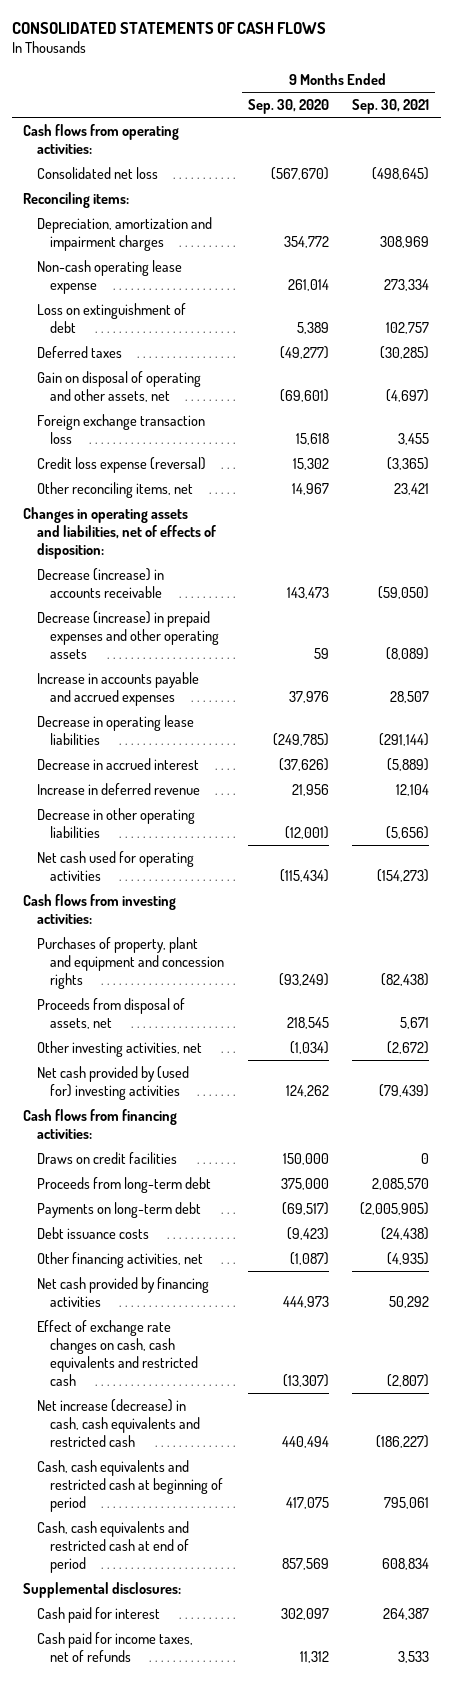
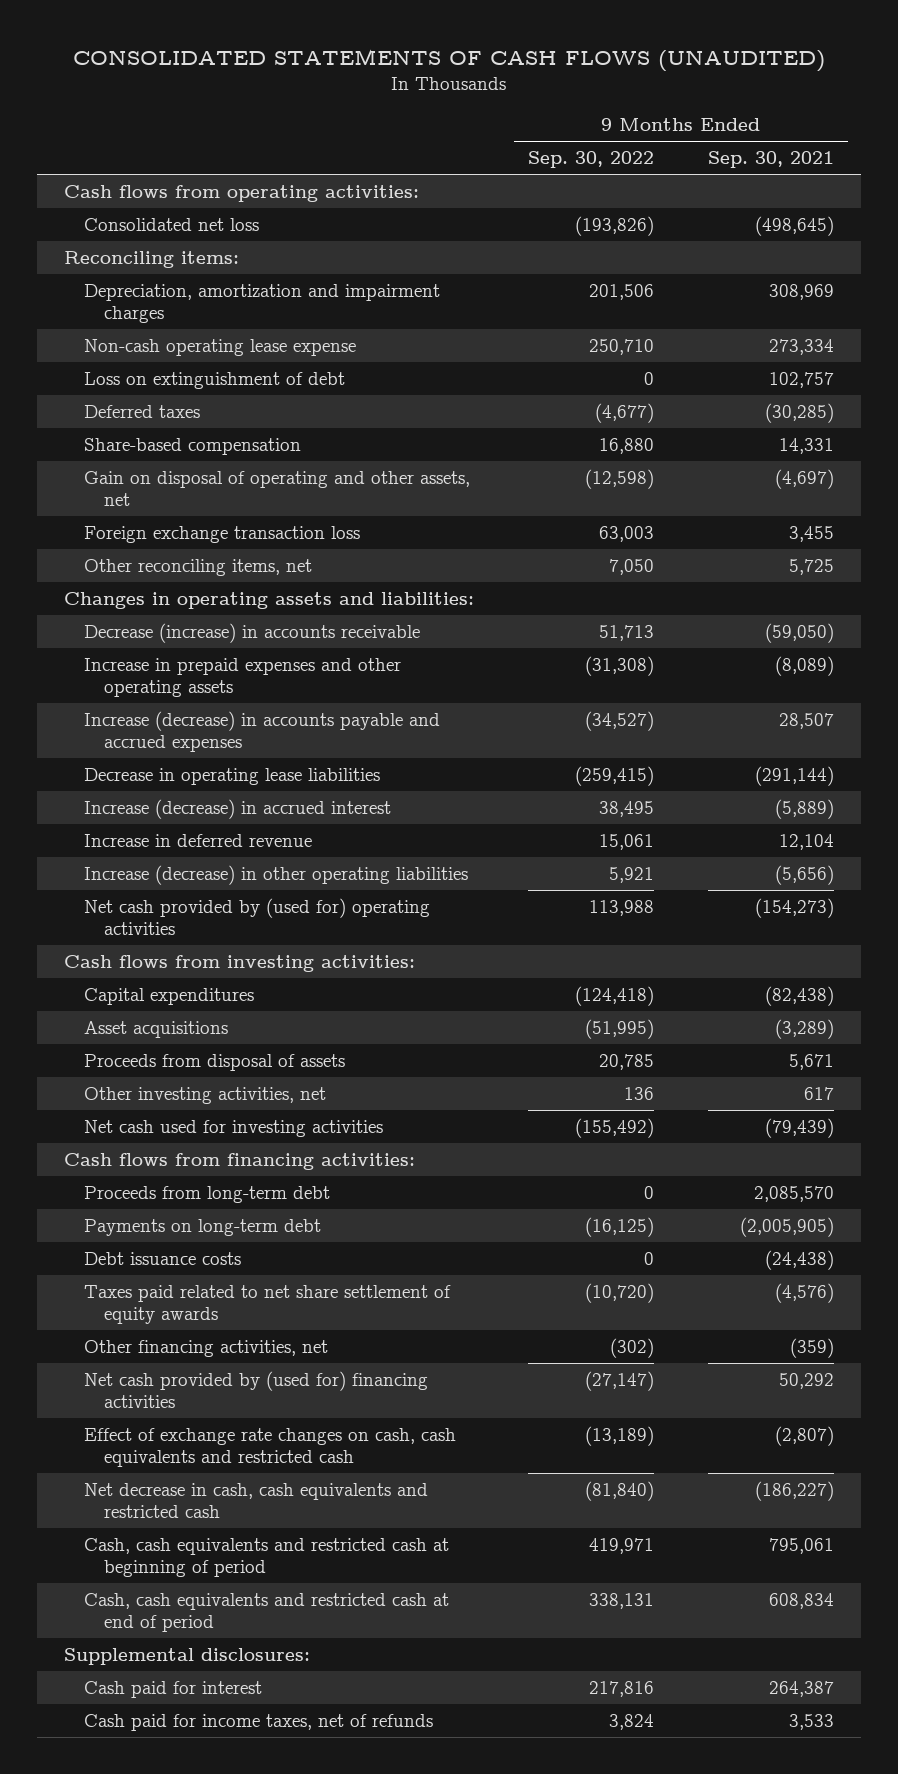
- CONSOLIDATED STATEMENTS OF CASH FLOWS
+ CONSOLIDATED STATEMENTS OF CASH FLOWS (UNAUDITED)
- | 9 Months Ended Sep. 30, 2020 | 9 Months Ended Sep. 30, 2021
+ | 9 Months Ended Sep. 30, 2022 | 9 Months Ended Sep. 30, 2021
+ Share-based compensation | 16,880 | 14,331
- Credit loss expense (reversal) | 15,302 | (3,365)
- Other reconciling items, net | 14,967 | 23,421
- Changes in operating assets and liabilities, net of effects of disposition:
+ Other reconciling items, net | 7,050 | 5,725
+ Changes in operating assets and liabilities:
- Decrease (increase) in prepaid expenses and other operating assets | 59 | (8,089)
- Increase in accounts payable and accrued expenses | 37,976 | 28,507
+ Increase in prepaid expenses and other operating assets | (31,308) | (8,089)
+ Increase (decrease) in accounts payable and accrued expenses | (34,527) | 28,507
- Decrease in accrued interest | (37,626) | (5,889)
+ Increase (decrease) in accrued interest | 38,495 | (5,889)
- Decrease in other operating liabilities | (12,001) | (5,656)
- Net cash used for operating activities | (115,434) | (154,273)
+ Increase (decrease) in other operating liabilities | 5,921 | (5,656)
+ Net cash provided by (used for) operating activities | 113,988 | (154,273)
- Purchases of property, plant and equipment and concession rights | (93,249) | (82,438)
- Proceeds from disposal of assets, net | 218,545 | 5,671
- Other investing activities, net | (1,034) | (2,672)
- Net cash provided by (used for) investing activities | 124,262 | (79,439)
+ Capital expenditures | (124,418) | (82,438)
+ Asset acquisitions | (51,995) | (3,289)
+ Proceeds from disposal of assets | 20,785 | 5,671
+ Other investing activities, net | 136 | 617
+ Net cash used for investing activities | (155,492) | (79,439)
- Draws on credit facilities | 150,000 | 0
- Other financing activities, net | (1,087) | (4,935)
- Net cash provided by financing activities | 444,973 | 50,292
+ Taxes paid related to net share settlement of equity awards | (10,720) | (4,576)
+ Other financing activities, net | (302) | (359)
+ Net cash provided by (used for) financing activities | (27,147) | 50,292
- Net increase (decrease) in cash, cash equivalents and restricted cash | 440,494 | (186,227)
+ Net decrease in cash, cash equivalents and restricted cash | (81,840) | (186,227)

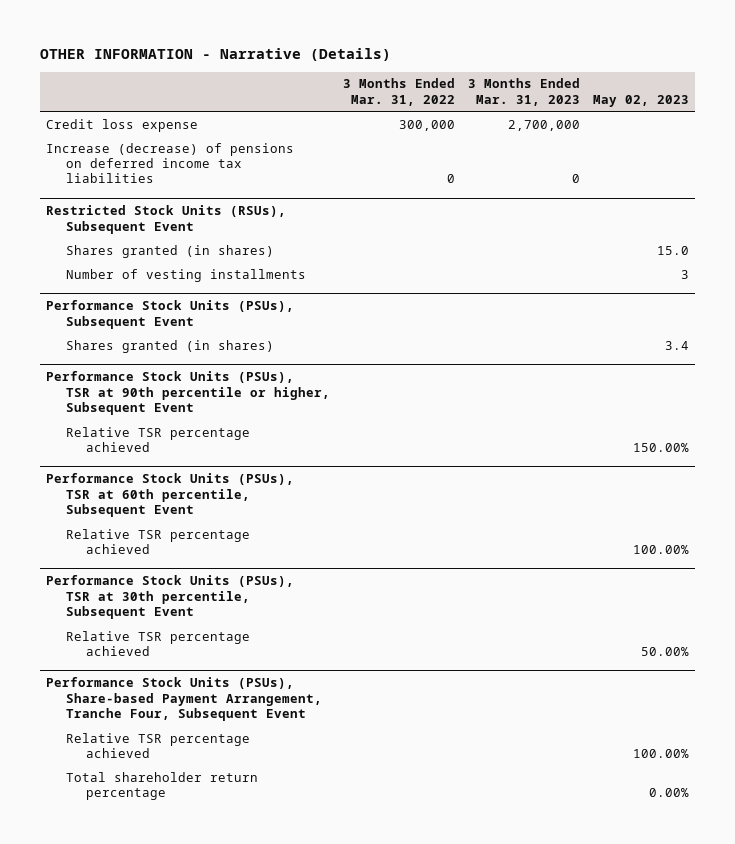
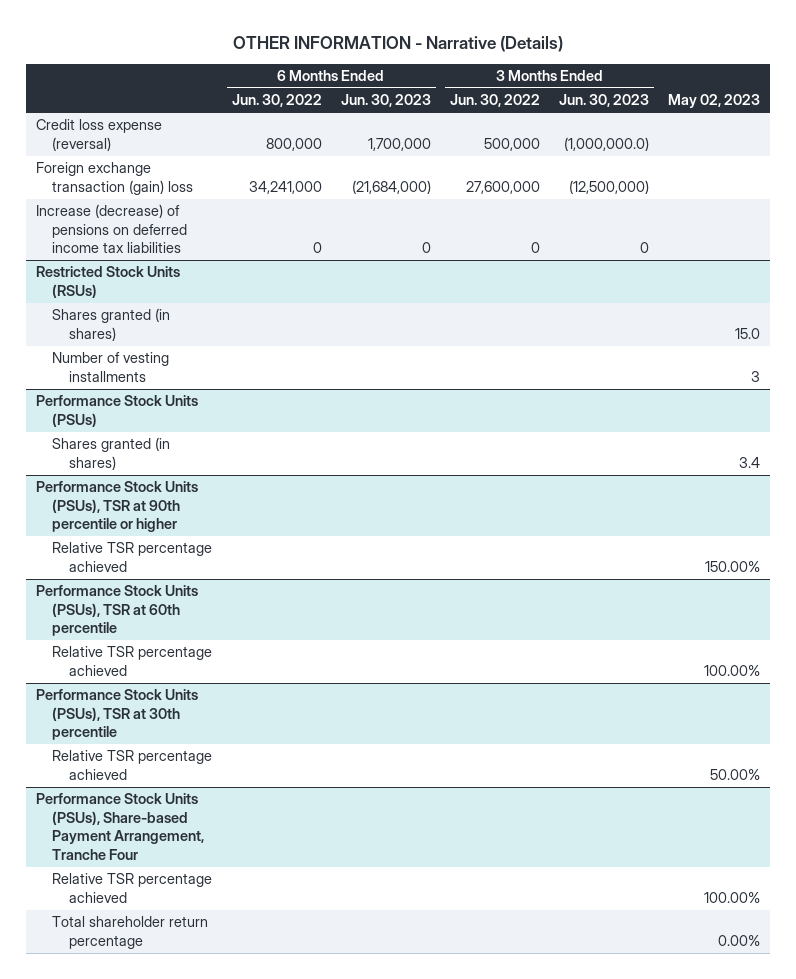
- | 3 Months Ended Mar. 31, 2022 | 3 Months Ended Mar. 31, 2023 | May 02, 2023
+ | 6 Months Ended Jun. 30, 2022 | 6 Months Ended Jun. 30, 2023 | 3 Months Ended Jun. 30, 2022 | 3 Months Ended Jun. 30, 2023 | May 02, 2023
- Credit loss expense | 300,000 | 2,700,000 |
+ Credit loss expense (reversal) | 800,000 | 1,700,000 | 500,000 | (1,000,000.0) |
+ Foreign exchange transaction (gain) loss | 34,241,000 | (21,684,000) | 27,600,000 | (12,500,000) |
- Restricted Stock Units (RSUs), Subsequent Event
+ Restricted Stock Units (RSUs)
- Performance Stock Units (PSUs), Subsequent Event
+ Performance Stock Units (PSUs)
- Performance Stock Units (PSUs), TSR at 90th percentile or higher, Subsequent Event
+ Performance Stock Units (PSUs), TSR at 90th percentile or higher
- Performance Stock Units (PSUs), TSR at 60th percentile, Subsequent Event
+ Performance Stock Units (PSUs), TSR at 60th percentile
- Performance Stock Units (PSUs), TSR at 30th percentile, Subsequent Event
+ Performance Stock Units (PSUs), TSR at 30th percentile
- Performance Stock Units (PSUs), Share-based Payment Arrangement, Tranche Four, Subsequent Event
+ Performance Stock Units (PSUs), Share-based Payment Arrangement, Tranche Four

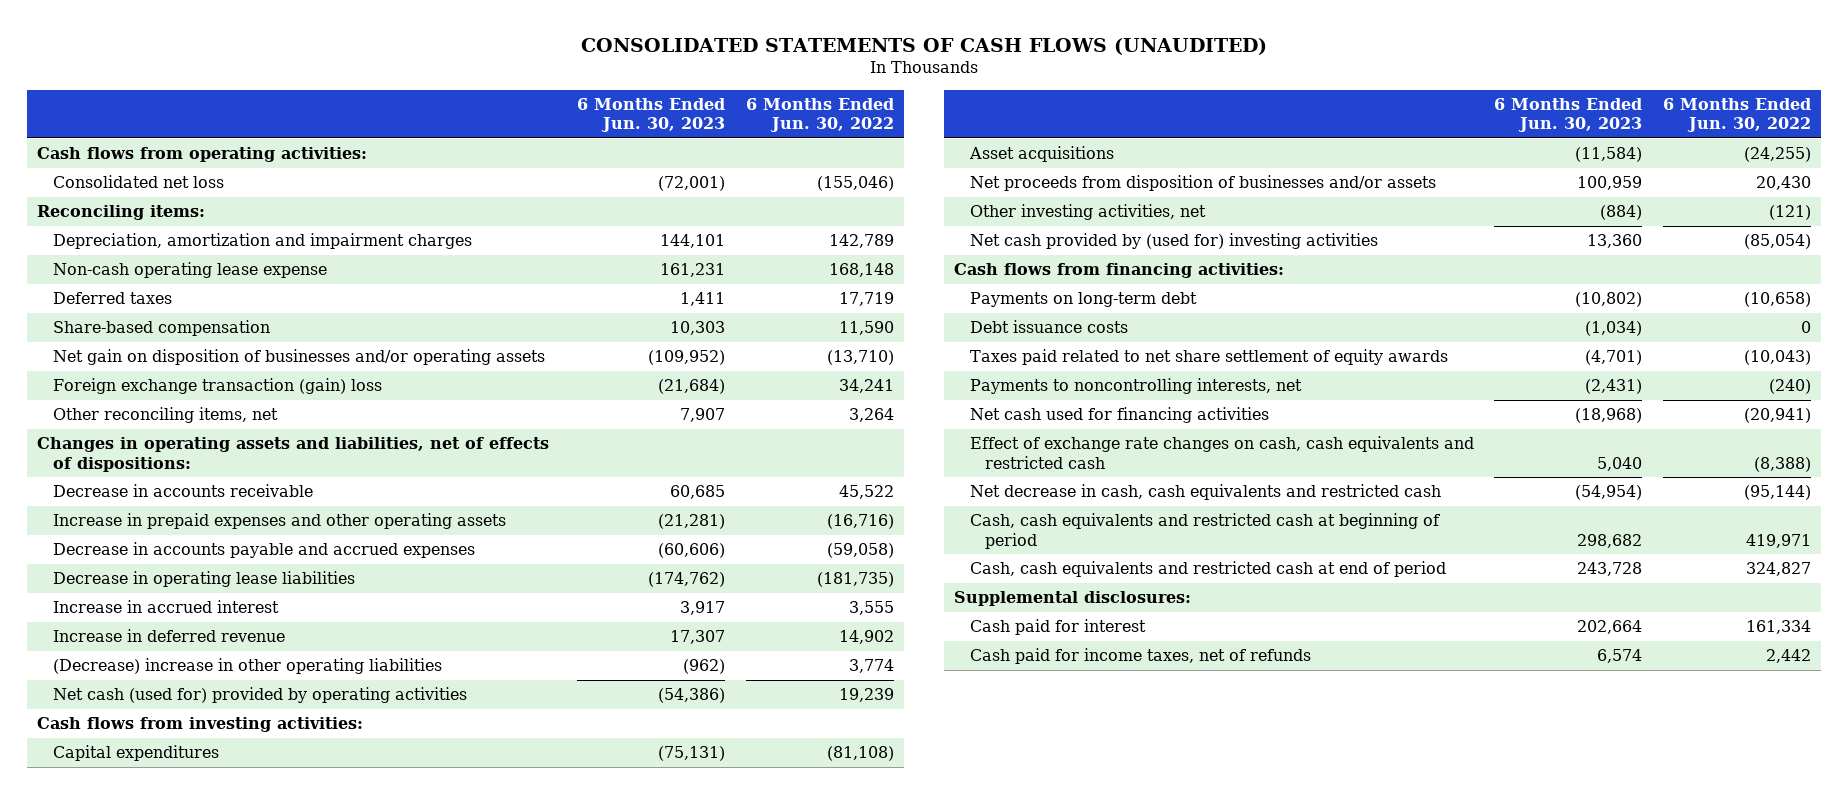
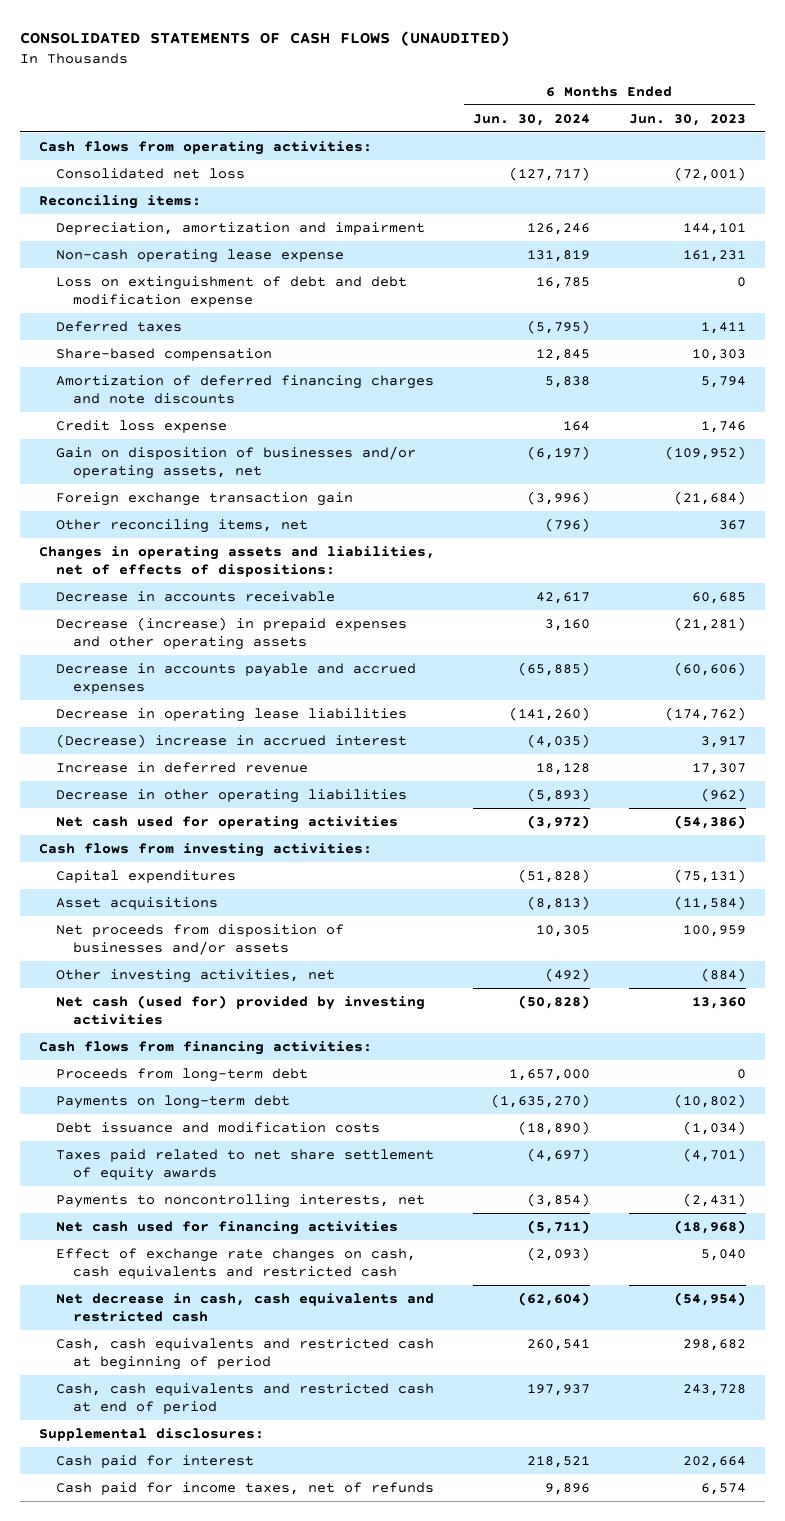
- | 6 Months Ended Jun. 30, 2023 | 6 Months Ended Jun. 30, 2022
+ | 6 Months Ended Jun. 30, 2024 | 6 Months Ended Jun. 30, 2023
- Depreciation, amortization and impairment charges | 144,101 | 142,789
+ Depreciation, amortization and impairment | 126,246 | 144,101
+ Loss on extinguishment of debt and debt modification expense | 16,785 | 0
- Net gain on disposition of businesses and/or operating assets | (109,952) | (13,710)
- Foreign exchange transaction (gain) loss | (21,684) | 34,241
- Other reconciling items, net | 7,907 | 3,264
+ Amortization of deferred financing charges and note discounts | 5,838 | 5,794
+ Credit loss expense | 164 | 1,746
+ Gain on disposition of businesses and/or operating assets, net | (6,197) | (109,952)
+ Foreign exchange transaction gain | (3,996) | (21,684)
+ Other reconciling items, net | (796) | 367
- Increase in prepaid expenses and other operating assets | (21,281) | (16,716)
+ Decrease (increase) in prepaid expenses and other operating assets | 3,160 | (21,281)
- Increase in accrued interest | 3,917 | 3,555
+ (Decrease) increase in accrued interest | (4,035) | 3,917
- (Decrease) increase in other operating liabilities | (962) | 3,774
- Net cash (used for) provided by operating activities | (54,386) | 19,239
+ Decrease in other operating liabilities | (5,893) | (962)
+ Net cash used for operating activities | (3,972) | (54,386)
- Net cash provided by (used for) investing activities | 13,360 | (85,054)
+ Net cash (used for) provided by investing activities | (50,828) | 13,360
+ Proceeds from long-term debt | 1,657,000 | 0
- Debt issuance costs | (1,034) | 0
+ Debt issuance and modification costs | (18,890) | (1,034)

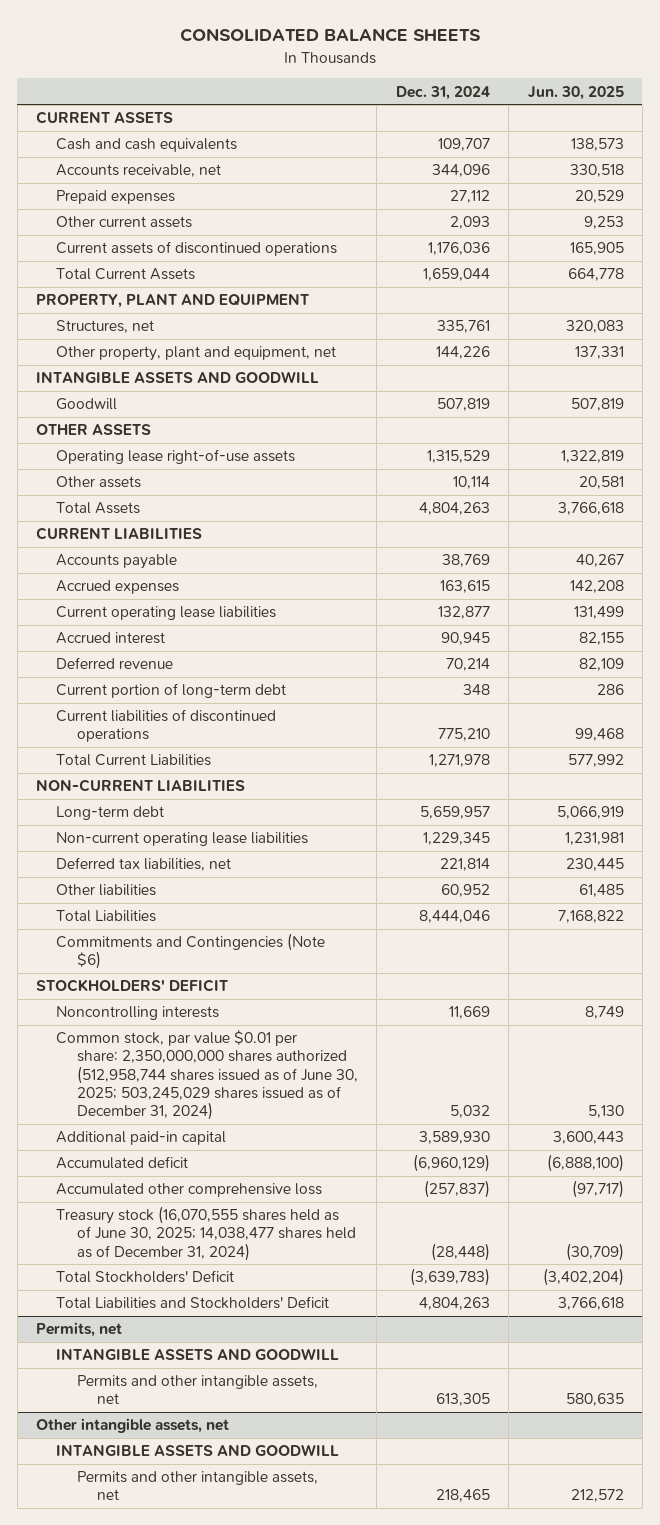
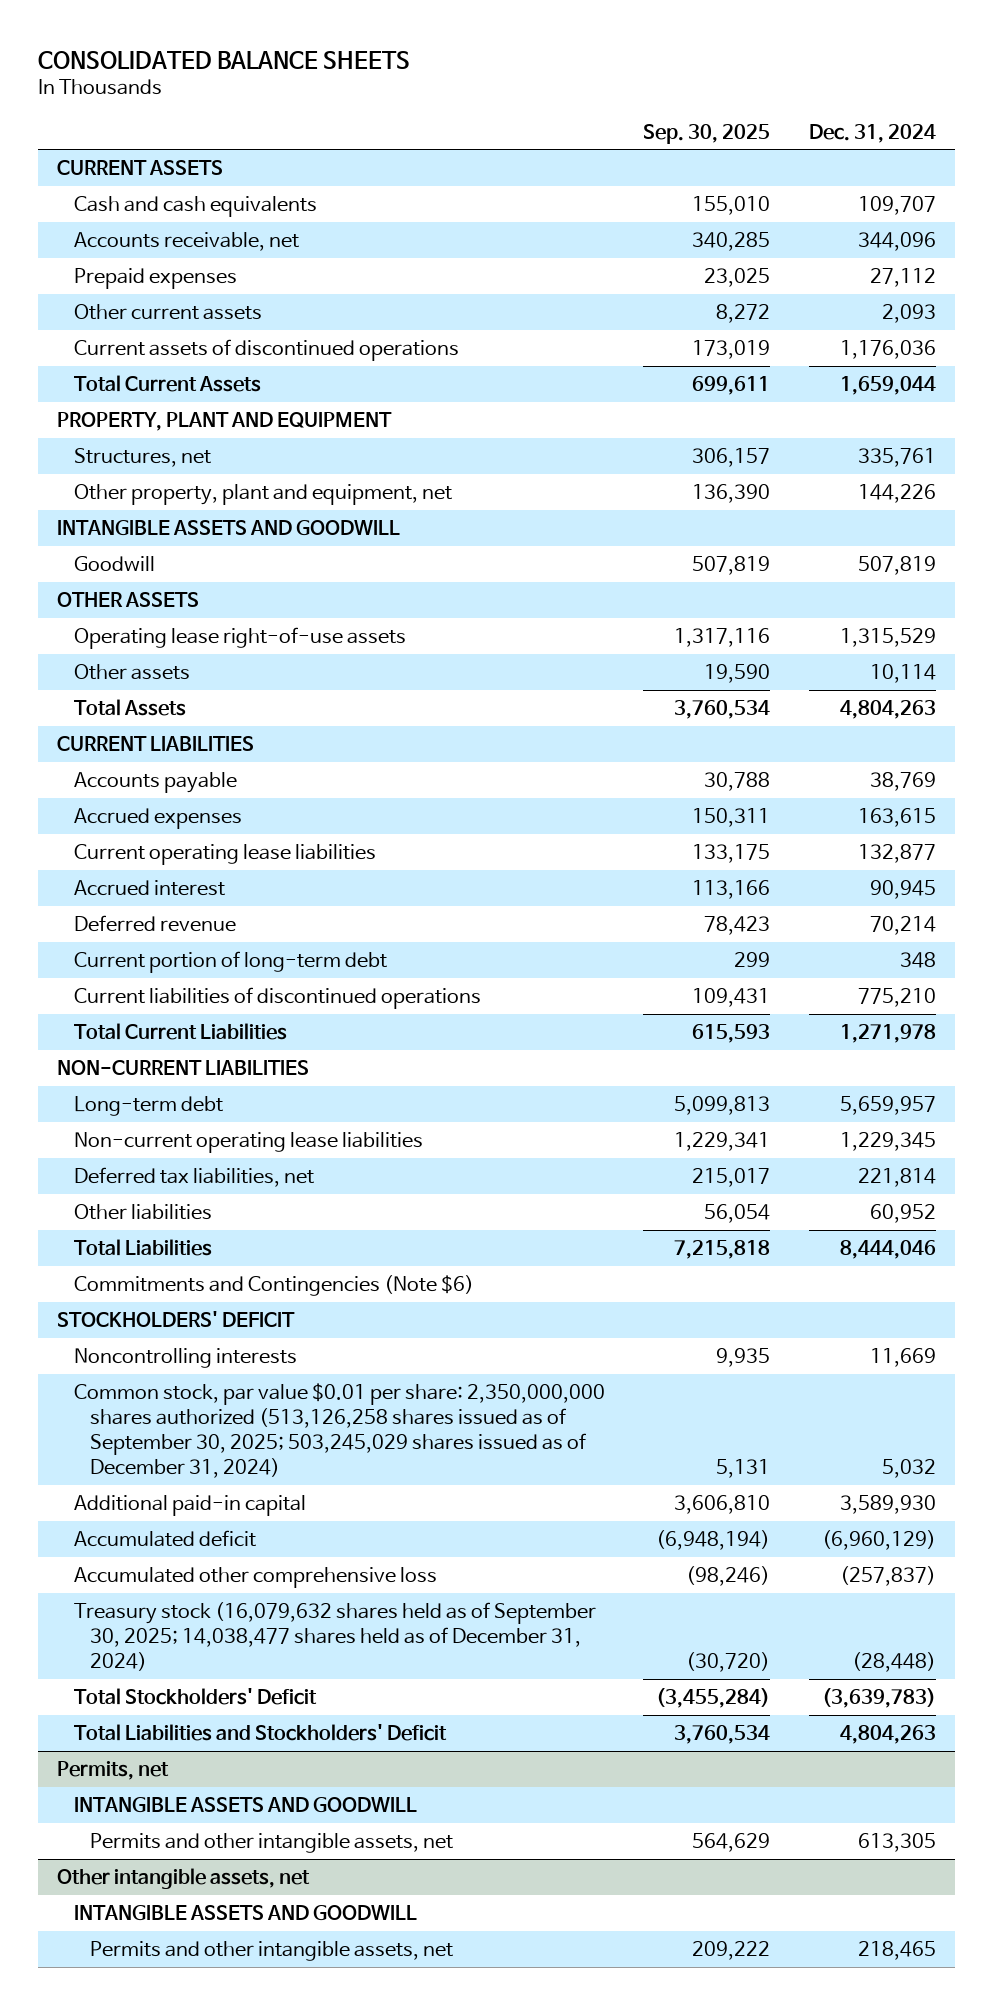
- | Dec. 31, 2024 | Jun. 30, 2025
+ | Sep. 30, 2025 | Dec. 31, 2024
- Common stock, par value $0.01 per share: 2,350,000,000 shares authorized (512,958,744 shares issued as of June 30, 2025; 503,245,029 shares issued as of December 31, 2024) | 5,032 | 5,130
+ Common stock, par value $0.01 per share: 2,350,000,000 shares authorized (513,126,258 shares issued as of September 30, 2025; 503,245,029 shares issued as of December 31, 2024) | 5,131 | 5,032
- Treasury stock (16,070,555 shares held as of June 30, 2025; 14,038,477 shares held as of December 31, 2024) | (28,448) | (30,709)
+ Treasury stock (16,079,632 shares held as of September 30, 2025; 14,038,477 shares held as of December 31, 2024) | (30,720) | (28,448)

